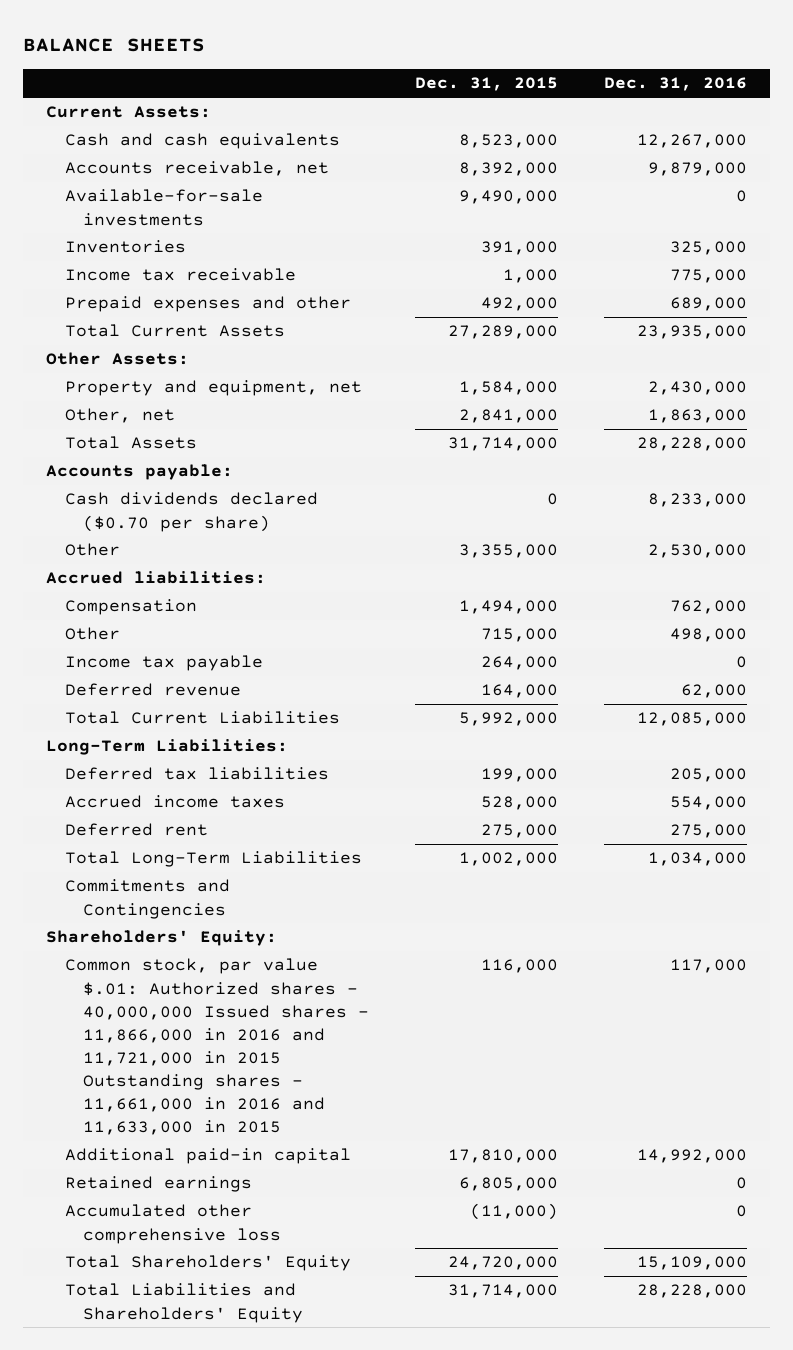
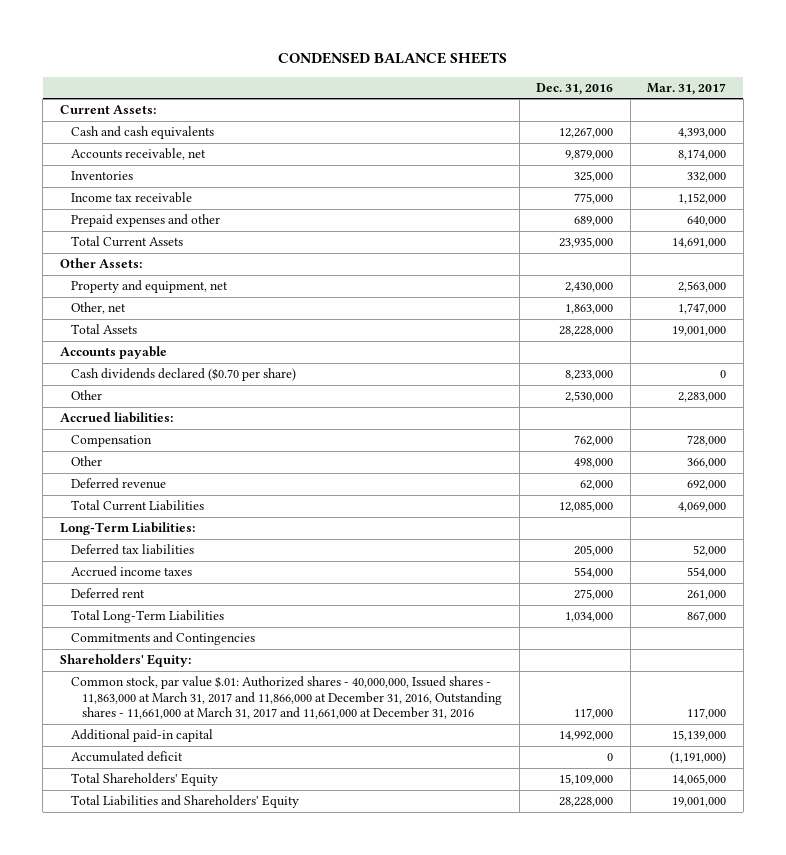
- BALANCE SHEETS
+ CONDENSED BALANCE SHEETS
- | Dec. 31, 2015 | Dec. 31, 2016
+ | Dec. 31, 2016 | Mar. 31, 2017
- Available-for-sale investments | 9,490,000 | 0
- Accounts payable:
+ Accounts payable
- Income tax payable | 264,000 | 0
- Common stock, par value $.01: Authorized shares - 40,000,000 Issued shares - 11,866,000 in 2016 and 11,721,000 in 2015 Outstanding shares - 11,661,000 in 2016 and 11,633,000 in 2015 | 116,000 | 117,000
+ Common stock, par value $.01: Authorized shares - 40,000,000, Issued shares - 11,863,000 at March 31, 2017 and 11,866,000 at December 31, 2016, Outstanding shares - 11,661,000 at March 31, 2017 and 11,661,000 at December 31, 2016 | 117,000 | 117,000
- Retained earnings | 6,805,000 | 0
- Accumulated other comprehensive loss | (11,000) | 0
+ Accumulated deficit | 0 | (1,191,000)

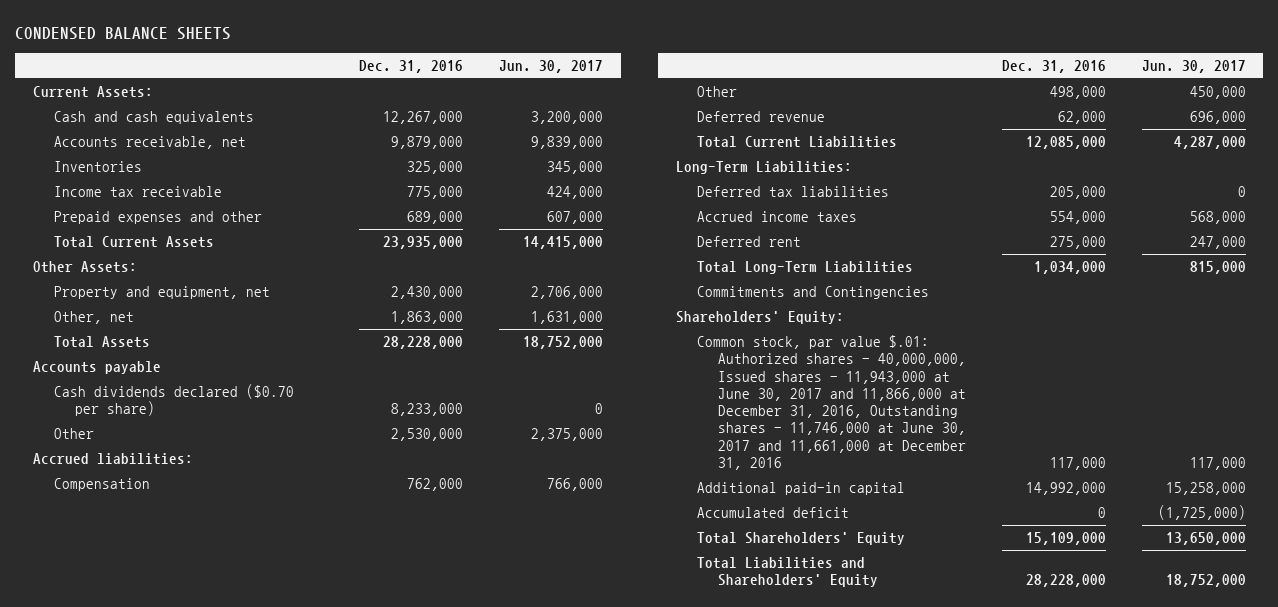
- | Dec. 31, 2016 | Mar. 31, 2017
+ | Dec. 31, 2016 | Jun. 30, 2017
- Common stock, par value $.01: Authorized shares - 40,000,000, Issued shares - 11,863,000 at March 31, 2017 and 11,866,000 at December 31, 2016, Outstanding shares - 11,661,000 at March 31, 2017 and 11,661,000 at December 31, 2016 | 117,000 | 117,000
+ Common stock, par value $.01: Authorized shares - 40,000,000, Issued shares - 11,943,000 at June 30, 2017 and 11,866,000 at December 31, 2016, Outstanding shares - 11,746,000 at June 30, 2017 and 11,661,000 at December 31, 2016 | 117,000 | 117,000

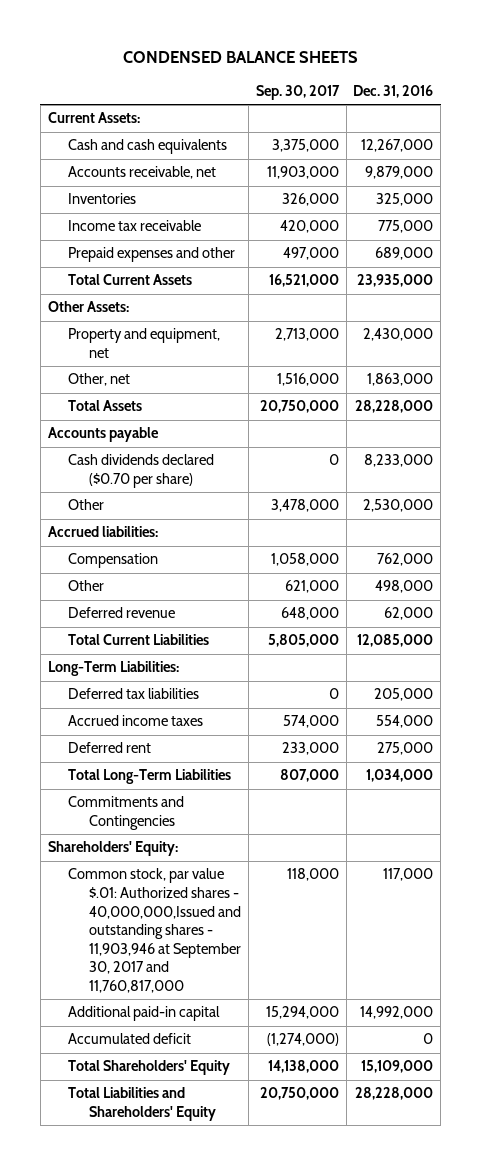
- | Dec. 31, 2016 | Jun. 30, 2017
+ | Sep. 30, 2017 | Dec. 31, 2016
- Common stock, par value $.01: Authorized shares - 40,000,000, Issued shares - 11,943,000 at June 30, 2017 and 11,866,000 at December 31, 2016, Outstanding shares - 11,746,000 at June 30, 2017 and 11,661,000 at December 31, 2016 | 117,000 | 117,000
+ Common stock, par value $.01: Authorized shares - 40,000,000,Issued and outstanding shares - 11,903,946 at September 30, 2017 and 11,760,817,000 | 118,000 | 117,000

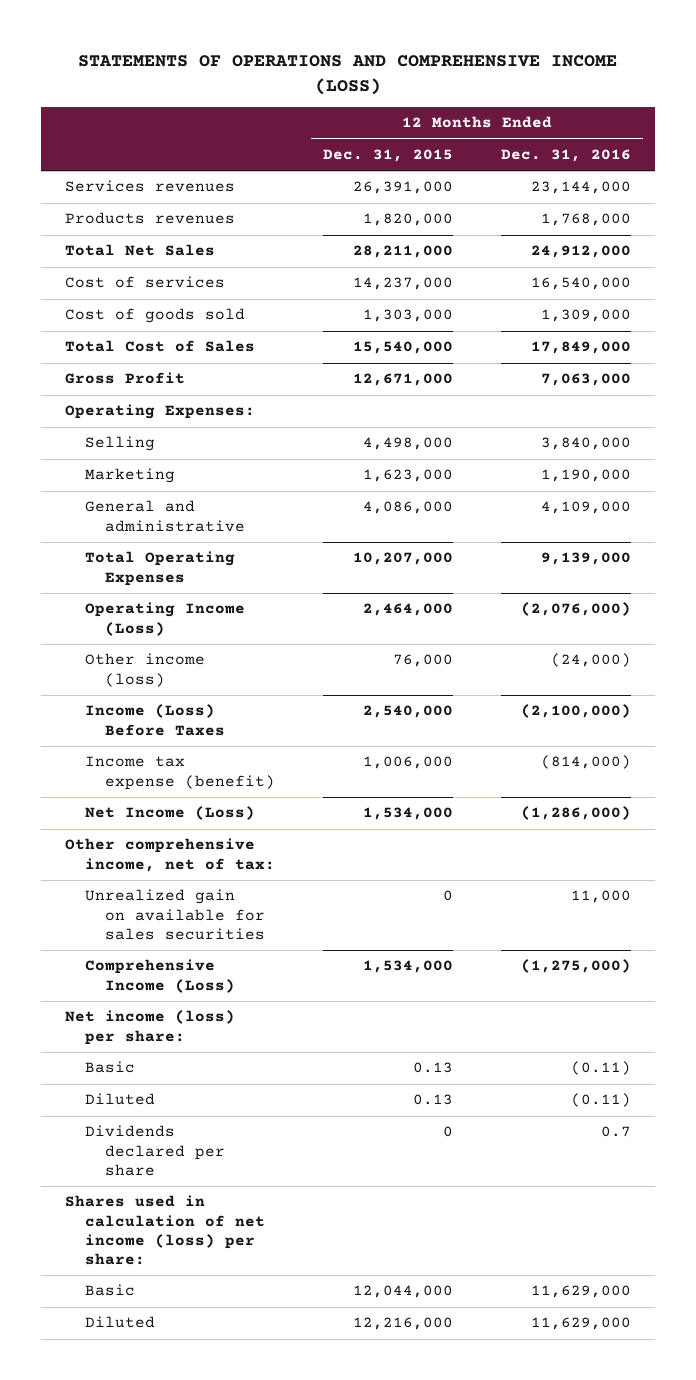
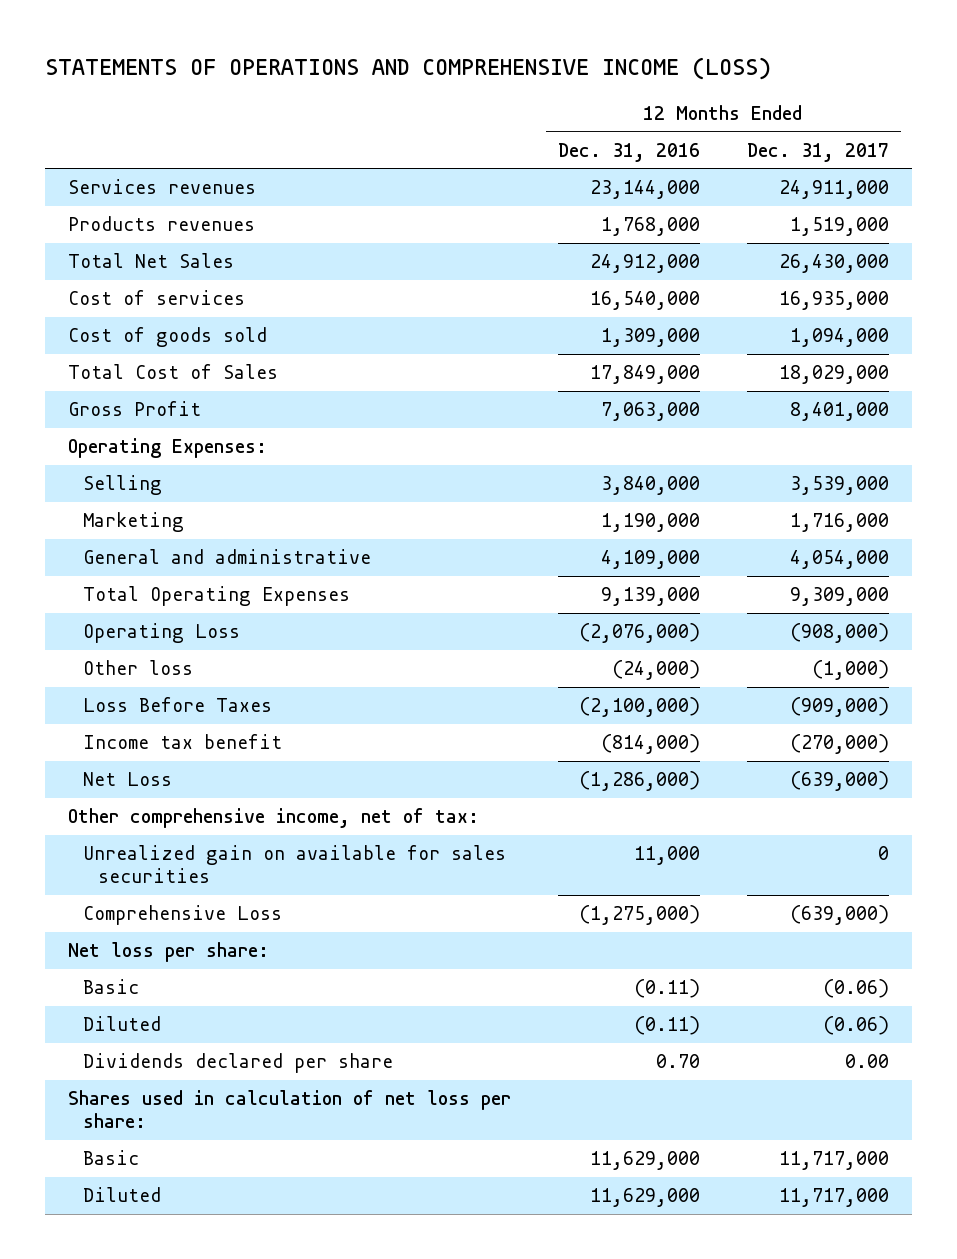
- | 12 Months Ended Dec. 31, 2015 | 12 Months Ended Dec. 31, 2016
+ | 12 Months Ended Dec. 31, 2016 | 12 Months Ended Dec. 31, 2017
- Operating Income (Loss) | 2,464,000 | (2,076,000)
- Other income (loss) | 76,000 | (24,000)
- Income (Loss) Before Taxes | 2,540,000 | (2,100,000)
- Income tax expense (benefit) | 1,006,000 | (814,000)
- Net Income (Loss) | 1,534,000 | (1,286,000)
+ Operating Loss | (2,076,000) | (908,000)
+ Other loss | (24,000) | (1,000)
+ Loss Before Taxes | (2,100,000) | (909,000)
+ Income tax benefit | (814,000) | (270,000)
+ Net Loss | (1,286,000) | (639,000)
- Comprehensive Income (Loss) | 1,534,000 | (1,275,000)
- Net income (loss) per share:
+ Comprehensive Loss | (1,275,000) | (639,000)
+ Net loss per share:
- Dividends declared per share | 0 | 0.7
- Shares used in calculation of net income (loss) per share:
+ Dividends declared per share | 0.70 | 0.00
+ Shares used in calculation of net loss per share:

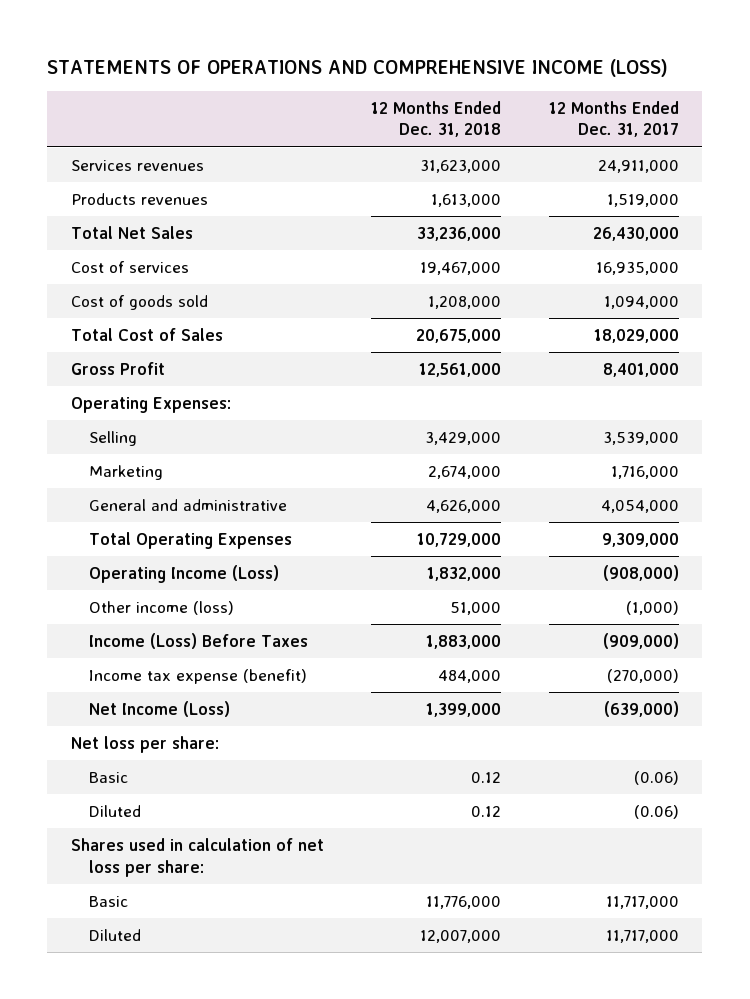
- | 12 Months Ended Dec. 31, 2016 | 12 Months Ended Dec. 31, 2017
+ | 12 Months Ended Dec. 31, 2018 | 12 Months Ended Dec. 31, 2017
- Operating Loss | (2,076,000) | (908,000)
- Other loss | (24,000) | (1,000)
- Loss Before Taxes | (2,100,000) | (909,000)
- Income tax benefit | (814,000) | (270,000)
- Net Loss | (1,286,000) | (639,000)
- Other comprehensive income, net of tax:
- Unrealized gain on available for sales securities | 11,000 | 0
- Comprehensive Loss | (1,275,000) | (639,000)
+ Operating Income (Loss) | 1,832,000 | (908,000)
+ Other income (loss) | 51,000 | (1,000)
+ Income (Loss) Before Taxes | 1,883,000 | (909,000)
+ Income tax expense (benefit) | 484,000 | (270,000)
+ Net Income (Loss) | 1,399,000 | (639,000)
- Dividends declared per share | 0.70 | 0.00

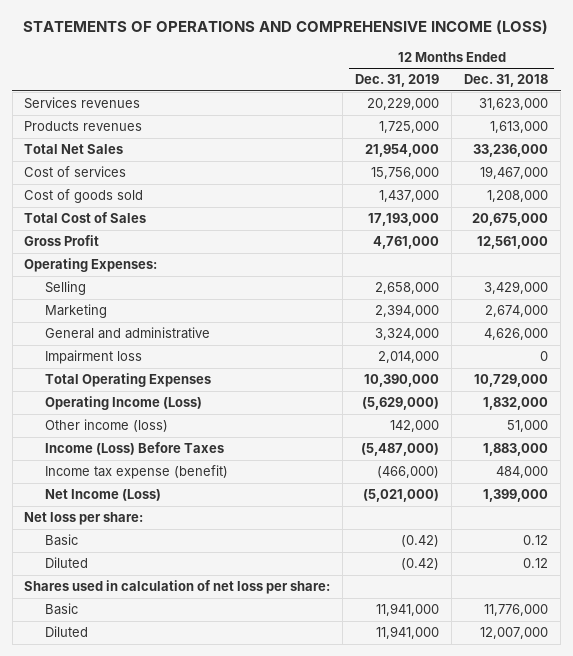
- | 12 Months Ended Dec. 31, 2018 | 12 Months Ended Dec. 31, 2017
+ | 12 Months Ended Dec. 31, 2019 | 12 Months Ended Dec. 31, 2018
+ Impairment loss | 2,014,000 | 0

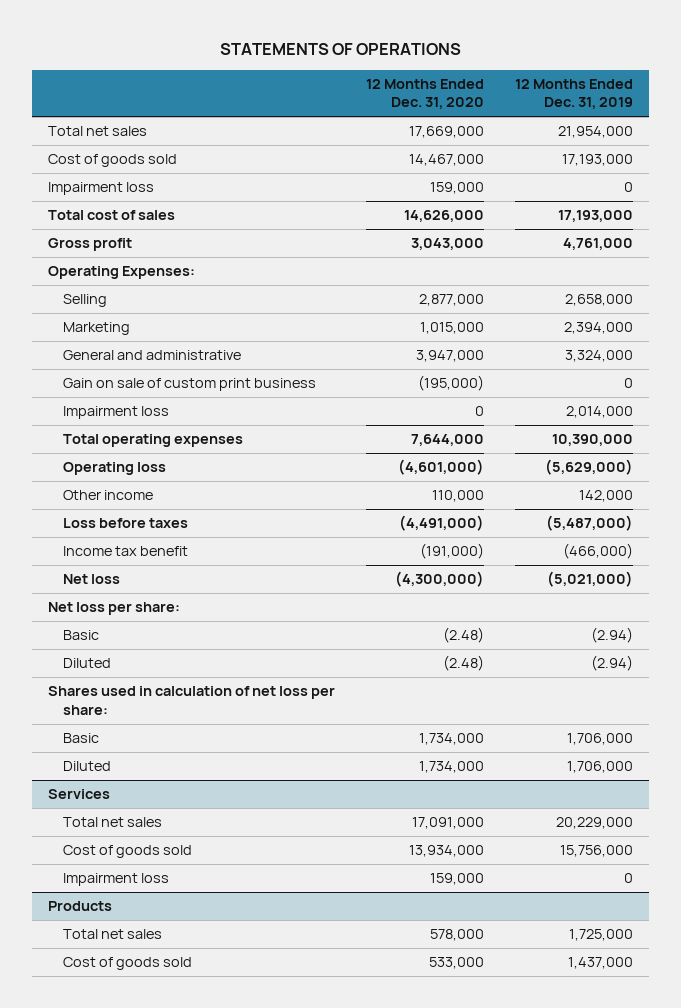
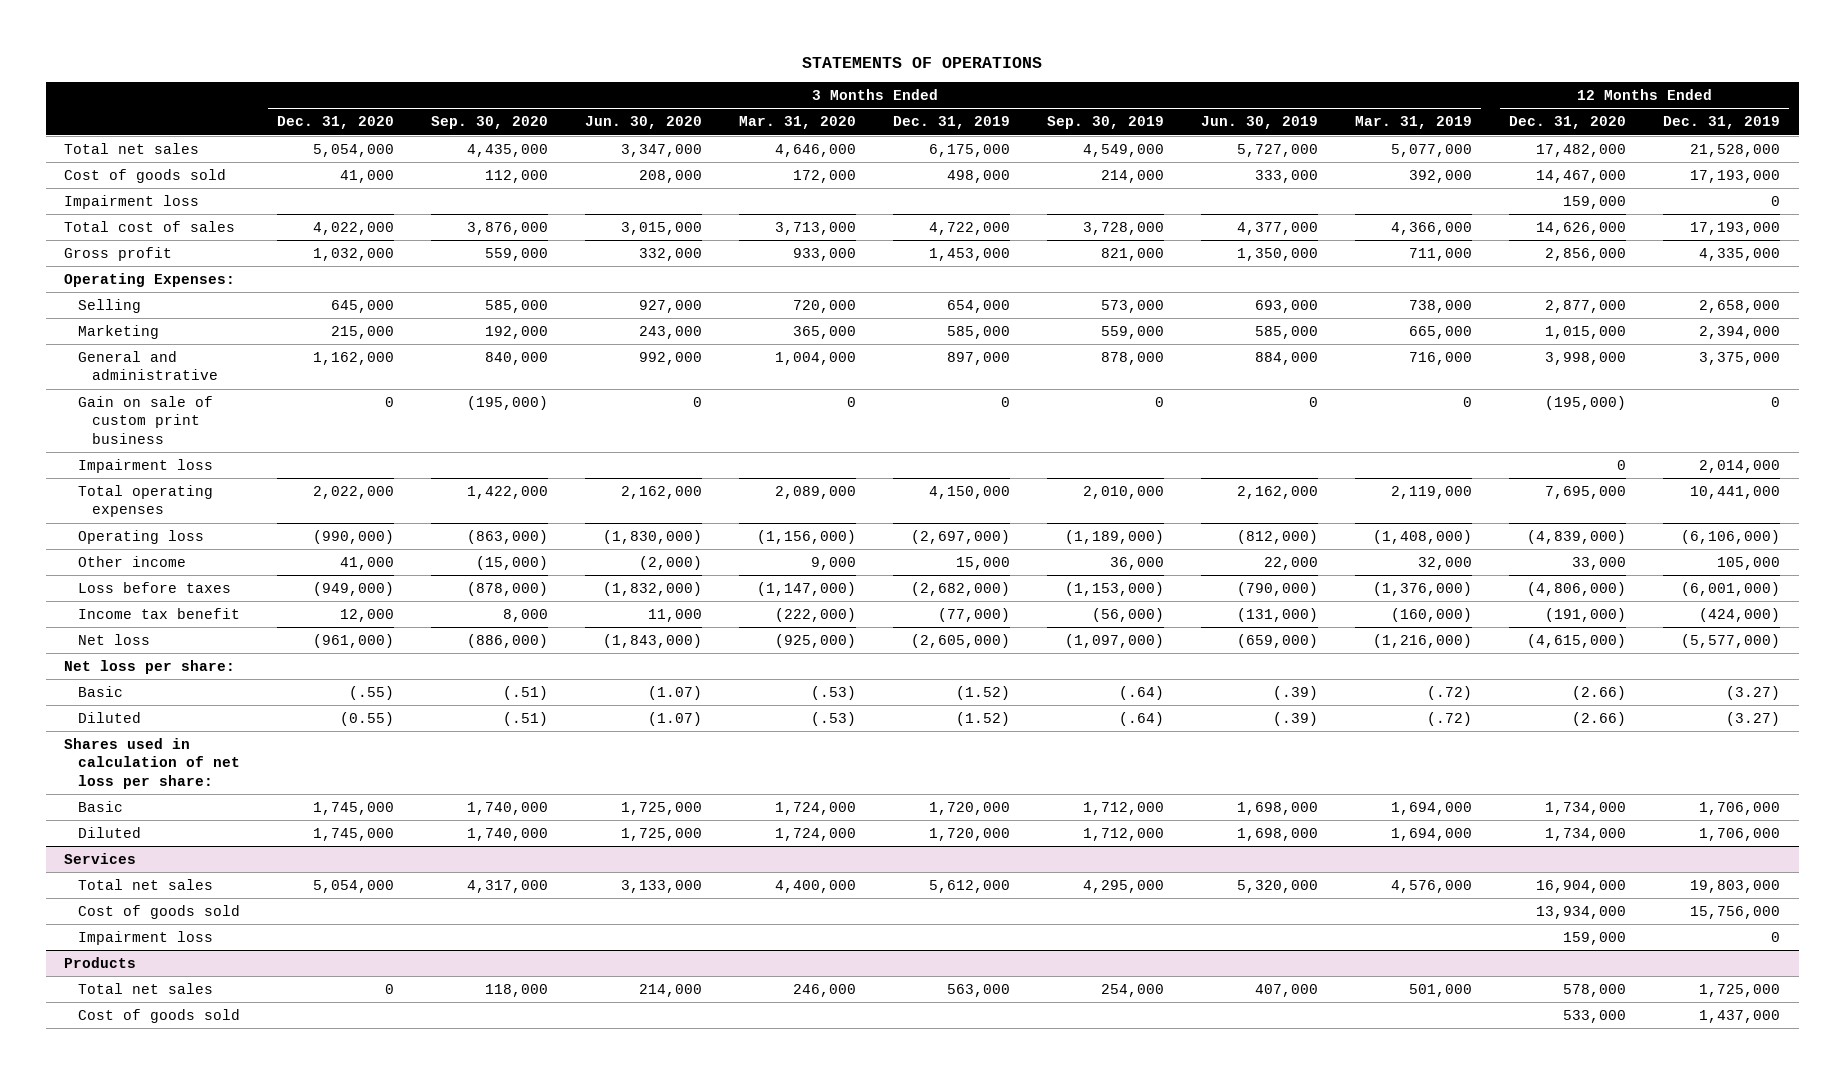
- | 12 Months Ended Dec. 31, 2020 | 12 Months Ended Dec. 31, 2019
+ | 3 Months Ended Dec. 31, 2020 | 3 Months Ended Sep. 30, 2020 | 3 Months Ended Jun. 30, 2020 | 3 Months Ended Mar. 31, 2020 | 3 Months Ended Dec. 31, 2019 | 3 Months Ended Sep. 30, 2019 | 3 Months Ended Jun. 30, 2019 | 3 Months Ended Mar. 31, 2019 | 12 Months Ended Dec. 31, 2020 | 12 Months Ended Dec. 31, 2019
- Total net sales | 17,669,000 | 21,954,000
+ Total net sales | 5,054,000 | 4,435,000 | 3,347,000 | 4,646,000 | 6,175,000 | 4,549,000 | 5,727,000 | 5,077,000 | 17,482,000 | 21,528,000
- Gross profit | 3,043,000 | 4,761,000
+ Gross profit | 1,032,000 | 559,000 | 332,000 | 933,000 | 1,453,000 | 821,000 | 1,350,000 | 711,000 | 2,856,000 | 4,335,000
- General and administrative | 3,947,000 | 3,324,000
+ General and administrative | 1,162,000 | 840,000 | 992,000 | 1,004,000 | 897,000 | 878,000 | 884,000 | 716,000 | 3,998,000 | 3,375,000
- Total operating expenses | 7,644,000 | 10,390,000
- Operating loss | (4,601,000) | (5,629,000)
- Other income | 110,000 | 142,000
- Loss before taxes | (4,491,000) | (5,487,000)
- Income tax benefit | (191,000) | (466,000)
- Net loss | (4,300,000) | (5,021,000)
+ Total operating expenses | 2,022,000 | 1,422,000 | 2,162,000 | 2,089,000 | 4,150,000 | 2,010,000 | 2,162,000 | 2,119,000 | 7,695,000 | 10,441,000
+ Operating loss | (990,000) | (863,000) | (1,830,000) | (1,156,000) | (2,697,000) | (1,189,000) | (812,000) | (1,408,000) | (4,839,000) | (6,106,000)
+ Other income | 41,000 | (15,000) | (2,000) | 9,000 | 15,000 | 36,000 | 22,000 | 32,000 | 33,000 | 105,000
+ Loss before taxes | (949,000) | (878,000) | (1,832,000) | (1,147,000) | (2,682,000) | (1,153,000) | (790,000) | (1,376,000) | (4,806,000) | (6,001,000)
+ Income tax benefit | 12,000 | 8,000 | 11,000 | (222,000) | (77,000) | (56,000) | (131,000) | (160,000) | (191,000) | (424,000)
+ Net loss | (961,000) | (886,000) | (1,843,000) | (925,000) | (2,605,000) | (1,097,000) | (659,000) | (1,216,000) | (4,615,000) | (5,577,000)
- Basic | (2.48) | (2.94)
- Diluted | (2.48) | (2.94)
+ Basic | (.55) | (.51) | (1.07) | (.53) | (1.52) | (.64) | (.39) | (.72) | (2.66) | (3.27)
+ Diluted | (0.55) | (.51) | (1.07) | (.53) | (1.52) | (.64) | (.39) | (.72) | (2.66) | (3.27)
@ Services
- Total net sales | 17,091,000 | 20,229,000
+ Total net sales | 5,054,000 | 4,317,000 | 3,133,000 | 4,400,000 | 5,612,000 | 4,295,000 | 5,320,000 | 4,576,000 | 16,904,000 | 19,803,000

